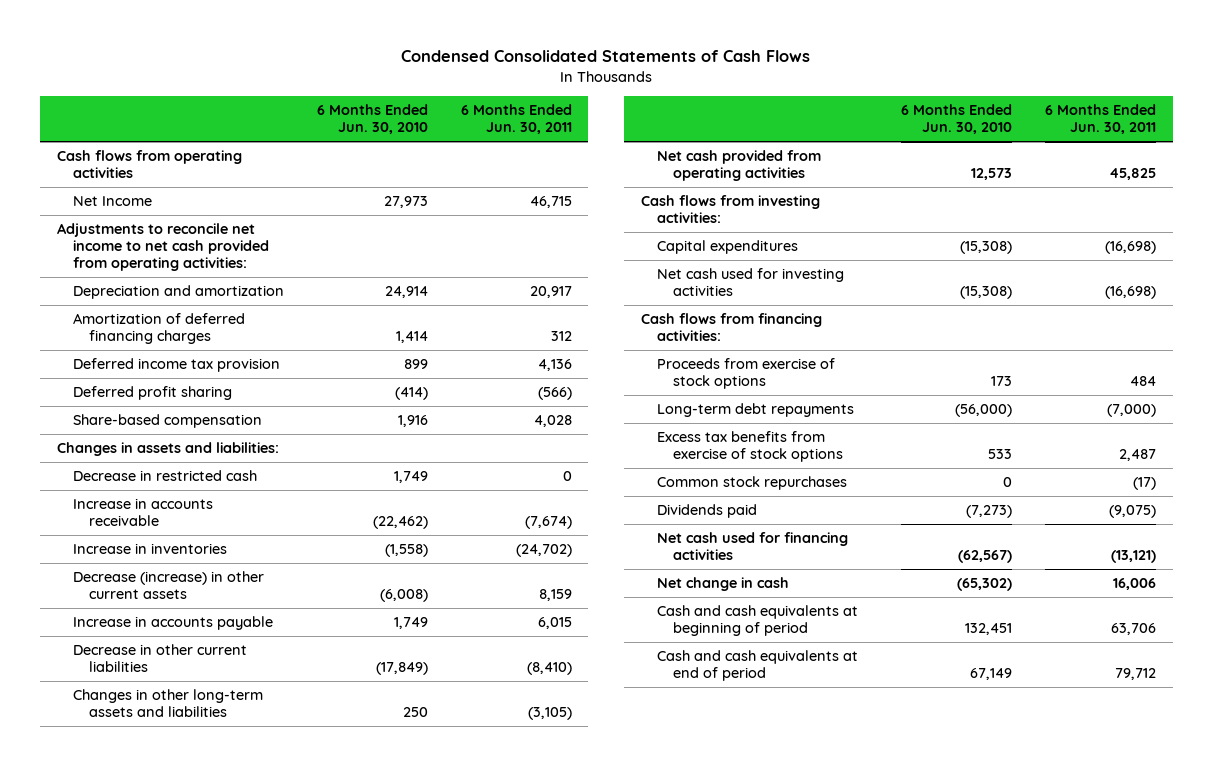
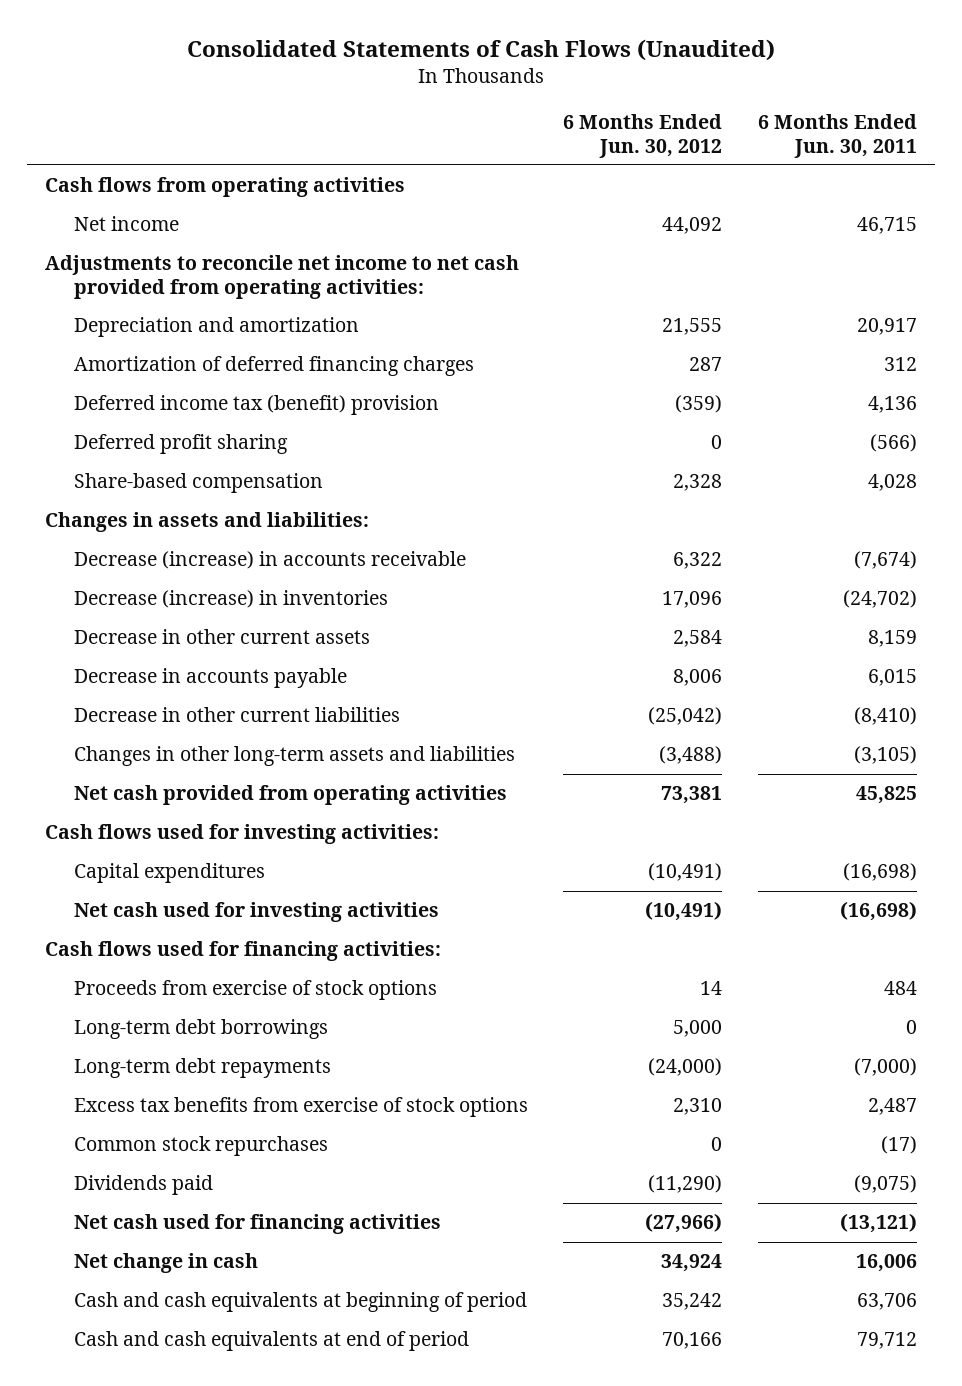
- Condensed Consolidated Statements of Cash Flows
+ Consolidated Statements of Cash Flows (Unaudited)
- | 6 Months Ended Jun. 30, 2010 | 6 Months Ended Jun. 30, 2011
+ | 6 Months Ended Jun. 30, 2012 | 6 Months Ended Jun. 30, 2011
- Net Income | 27,973 | 46,715
+ Net income | 44,092 | 46,715
- Deferred income tax provision | 899 | 4,136
+ Deferred income tax (benefit) provision | (359) | 4,136
- Decrease in restricted cash | 1,749 | 0
- Increase in accounts receivable | (22,462) | (7,674)
- Increase in inventories | (1,558) | (24,702)
- Decrease (increase) in other current assets | (6,008) | 8,159
- Increase in accounts payable | 1,749 | 6,015
+ Decrease (increase) in accounts receivable | 6,322 | (7,674)
+ Decrease (increase) in inventories | 17,096 | (24,702)
+ Decrease in other current assets | 2,584 | 8,159
+ Decrease in accounts payable | 8,006 | 6,015
- Cash flows from investing activities:
+ Cash flows used for investing activities:
- Cash flows from financing activities:
+ Cash flows used for financing activities:
+ Long-term debt borrowings | 5,000 | 0

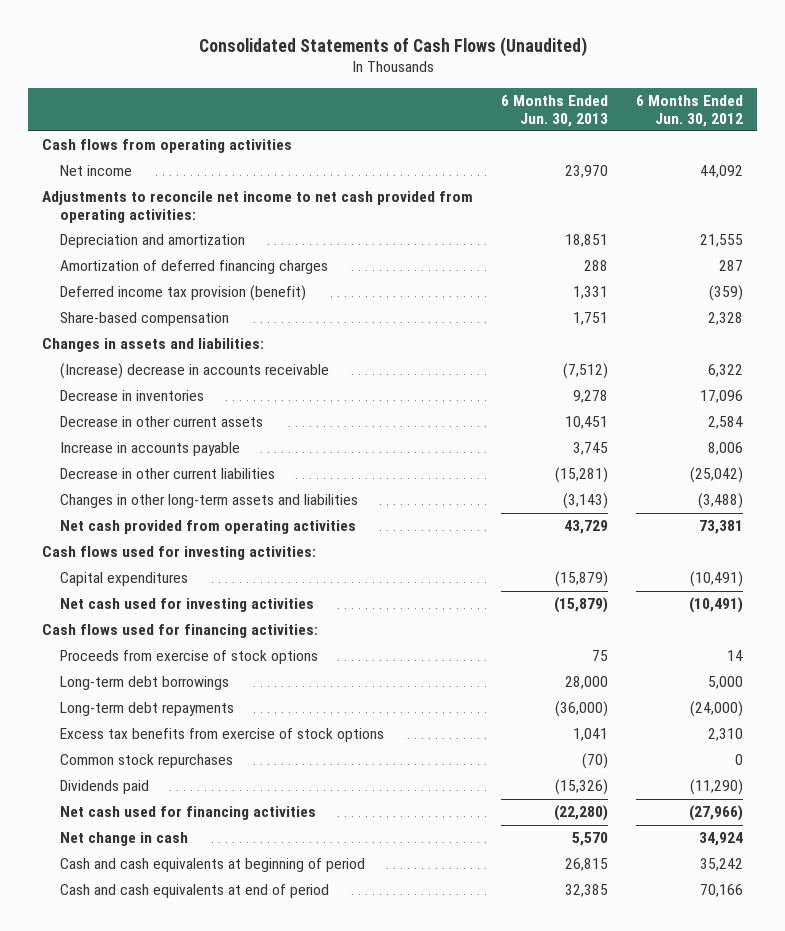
- | 6 Months Ended Jun. 30, 2012 | 6 Months Ended Jun. 30, 2011
+ | 6 Months Ended Jun. 30, 2013 | 6 Months Ended Jun. 30, 2012
- Deferred income tax (benefit) provision | (359) | 4,136
- Deferred profit sharing | 0 | (566)
+ Deferred income tax provision (benefit) | 1,331 | (359)
- Decrease (increase) in accounts receivable | 6,322 | (7,674)
- Decrease (increase) in inventories | 17,096 | (24,702)
+ (Increase) decrease in accounts receivable | (7,512) | 6,322
+ Decrease in inventories | 9,278 | 17,096
- Decrease in accounts payable | 8,006 | 6,015
+ Increase in accounts payable | 3,745 | 8,006

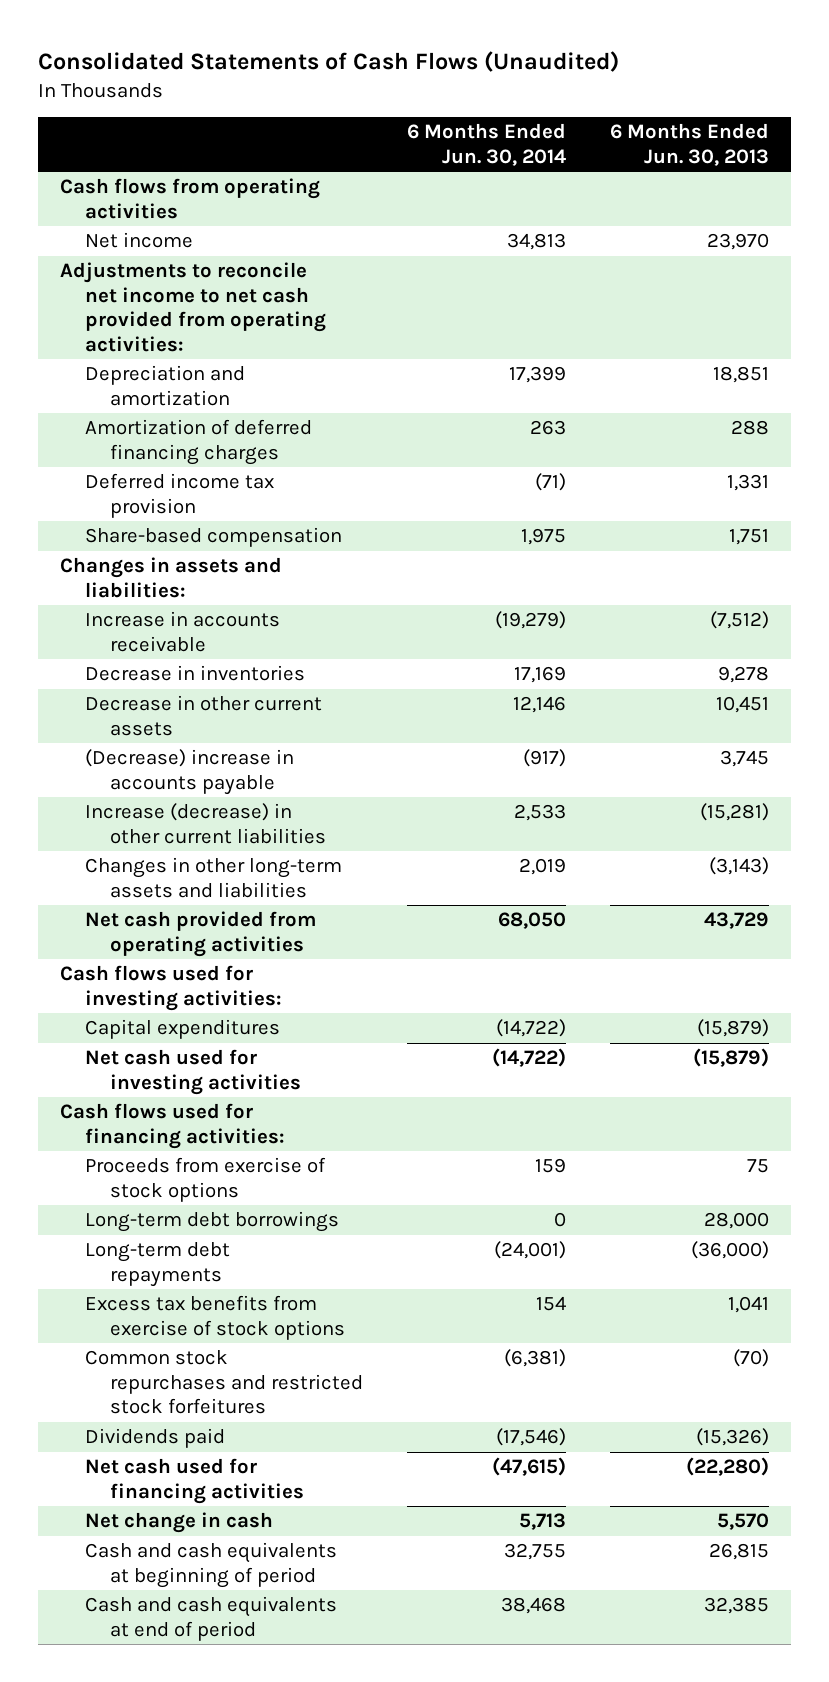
- | 6 Months Ended Jun. 30, 2013 | 6 Months Ended Jun. 30, 2012
+ | 6 Months Ended Jun. 30, 2014 | 6 Months Ended Jun. 30, 2013
- Deferred income tax provision (benefit) | 1,331 | (359)
+ Deferred income tax provision | (71) | 1,331
- (Increase) decrease in accounts receivable | (7,512) | 6,322
+ Increase in accounts receivable | (19,279) | (7,512)
- Increase in accounts payable | 3,745 | 8,006
- Decrease in other current liabilities | (15,281) | (25,042)
+ (Decrease) increase in accounts payable | (917) | 3,745
+ Increase (decrease) in other current liabilities | 2,533 | (15,281)
- Common stock repurchases | (70) | 0
+ Common stock repurchases and restricted stock forfeitures | (6,381) | (70)

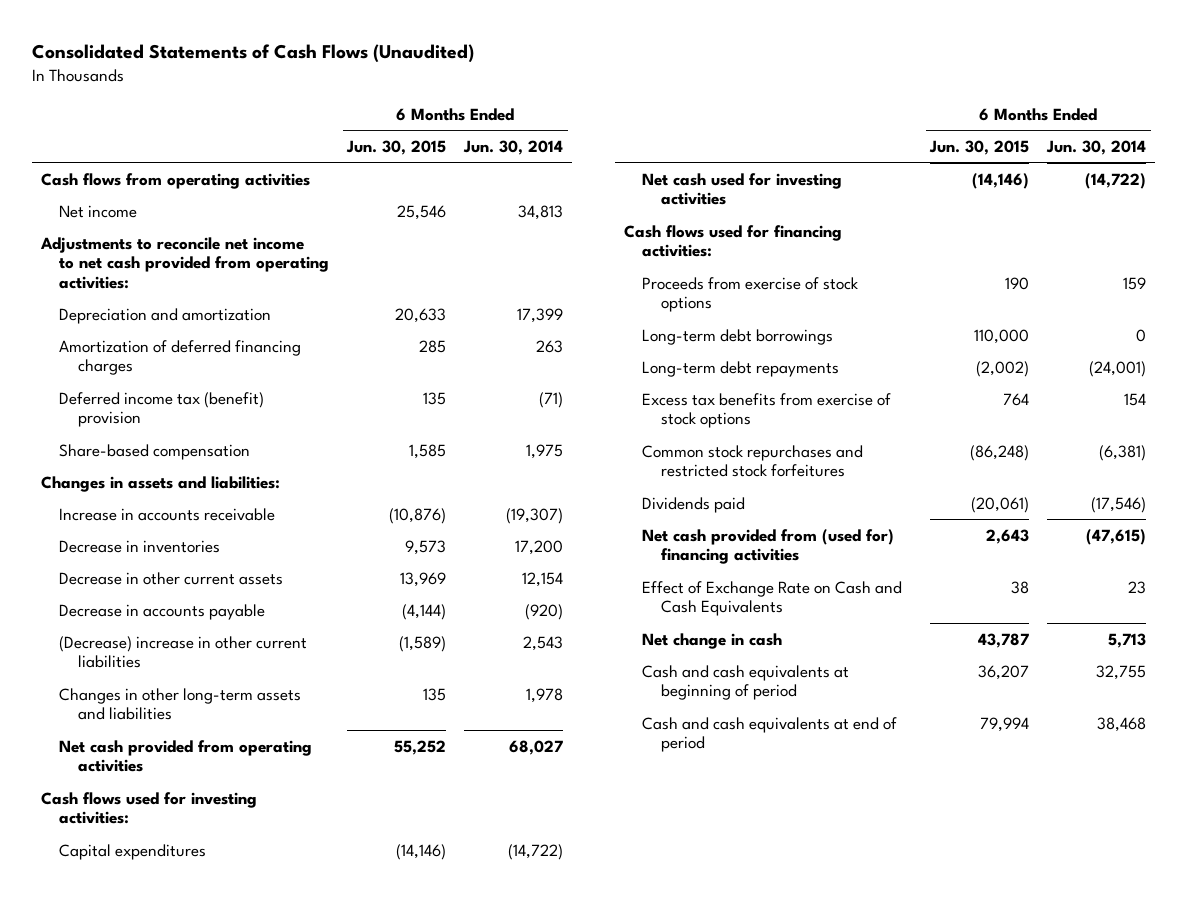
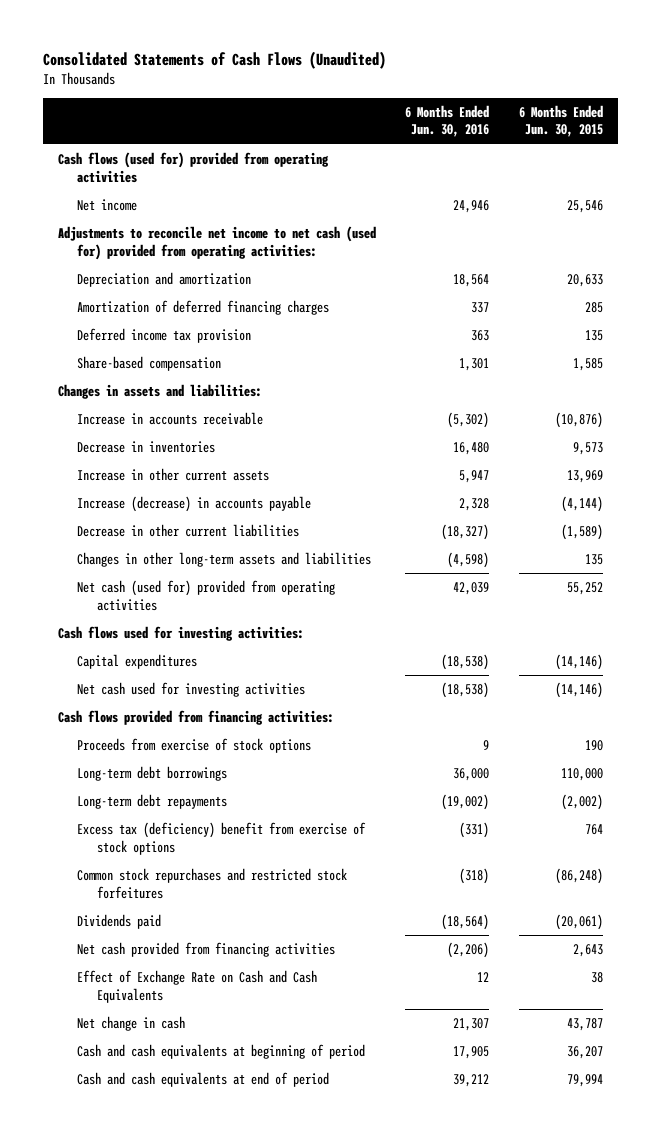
- | 6 Months Ended Jun. 30, 2015 | 6 Months Ended Jun. 30, 2014
+ | 6 Months Ended Jun. 30, 2016 | 6 Months Ended Jun. 30, 2015
- Cash flows from operating activities
+ Cash flows (used for) provided from operating activities
- Adjustments to reconcile net income to net cash provided from operating activities:
+ Adjustments to reconcile net income to net cash (used for) provided from operating activities:
- Deferred income tax (benefit) provision | 135 | (71)
+ Deferred income tax provision | 363 | 135
- Decrease in other current assets | 13,969 | 12,154
- Decrease in accounts payable | (4,144) | (920)
- (Decrease) increase in other current liabilities | (1,589) | 2,543
+ Increase in other current assets | 5,947 | 13,969
+ Increase (decrease) in accounts payable | 2,328 | (4,144)
+ Decrease in other current liabilities | (18,327) | (1,589)
- Net cash provided from operating activities | 55,252 | 68,027
+ Net cash (used for) provided from operating activities | 42,039 | 55,252
- Cash flows used for financing activities:
+ Cash flows provided from financing activities:
- Excess tax benefits from exercise of stock options | 764 | 154
+ Excess tax (deficiency) benefit from exercise of stock options | (331) | 764
- Net cash provided from (used for) financing activities | 2,643 | (47,615)
+ Net cash provided from financing activities | (2,206) | 2,643

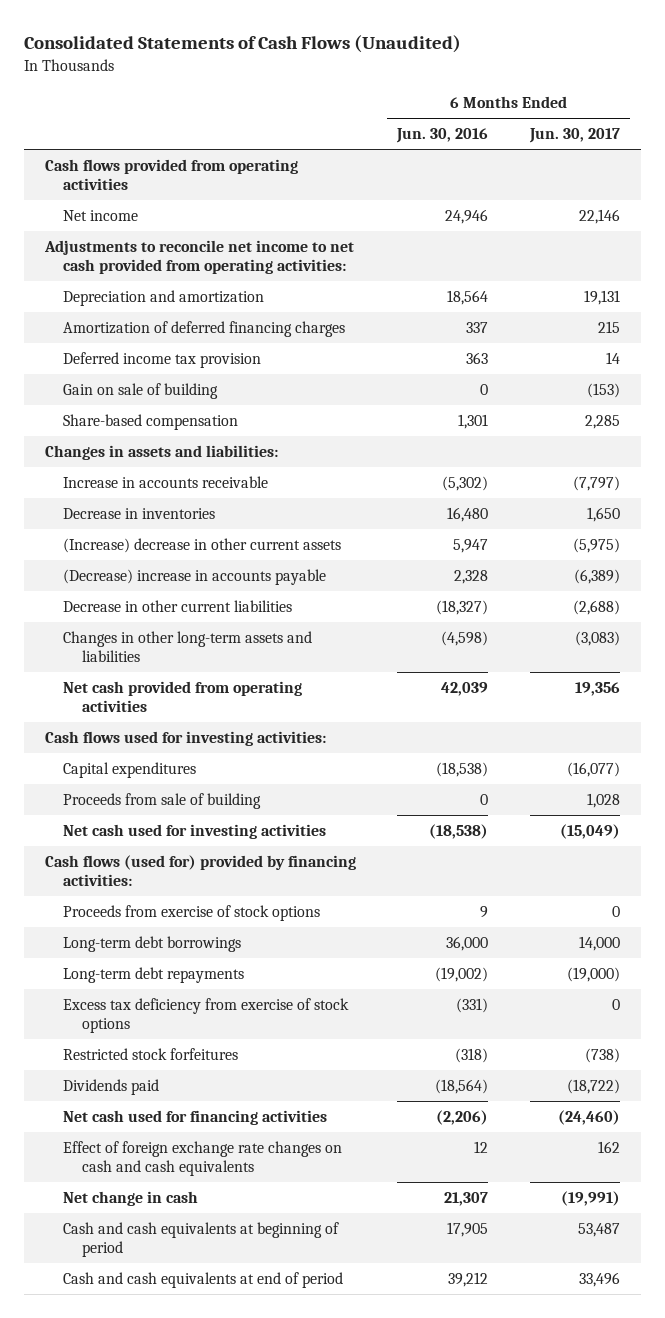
- | 6 Months Ended Jun. 30, 2016 | 6 Months Ended Jun. 30, 2015
+ | 6 Months Ended Jun. 30, 2016 | 6 Months Ended Jun. 30, 2017
- Cash flows (used for) provided from operating activities
+ Cash flows provided from operating activities
- Adjustments to reconcile net income to net cash (used for) provided from operating activities:
+ Adjustments to reconcile net income to net cash provided from operating activities:
+ Gain on sale of building | 0 | (153)
- Increase in other current assets | 5,947 | 13,969
- Increase (decrease) in accounts payable | 2,328 | (4,144)
+ (Increase) decrease in other current assets | 5,947 | (5,975)
+ (Decrease) increase in accounts payable | 2,328 | (6,389)
- Net cash (used for) provided from operating activities | 42,039 | 55,252
+ Net cash provided from operating activities | 42,039 | 19,356
+ Proceeds from sale of building | 0 | 1,028
- Cash flows provided from financing activities:
+ Cash flows (used for) provided by financing activities:
- Excess tax (deficiency) benefit from exercise of stock options | (331) | 764
- Common stock repurchases and restricted stock forfeitures | (318) | (86,248)
+ Excess tax deficiency from exercise of stock options | (331) | 0
+ Restricted stock forfeitures | (318) | (738)
- Net cash provided from financing activities | (2,206) | 2,643
- Effect of Exchange Rate on Cash and Cash Equivalents | 12 | 38
+ Net cash used for financing activities | (2,206) | (24,460)
+ Effect of foreign exchange rate changes on cash and cash equivalents | 12 | 162

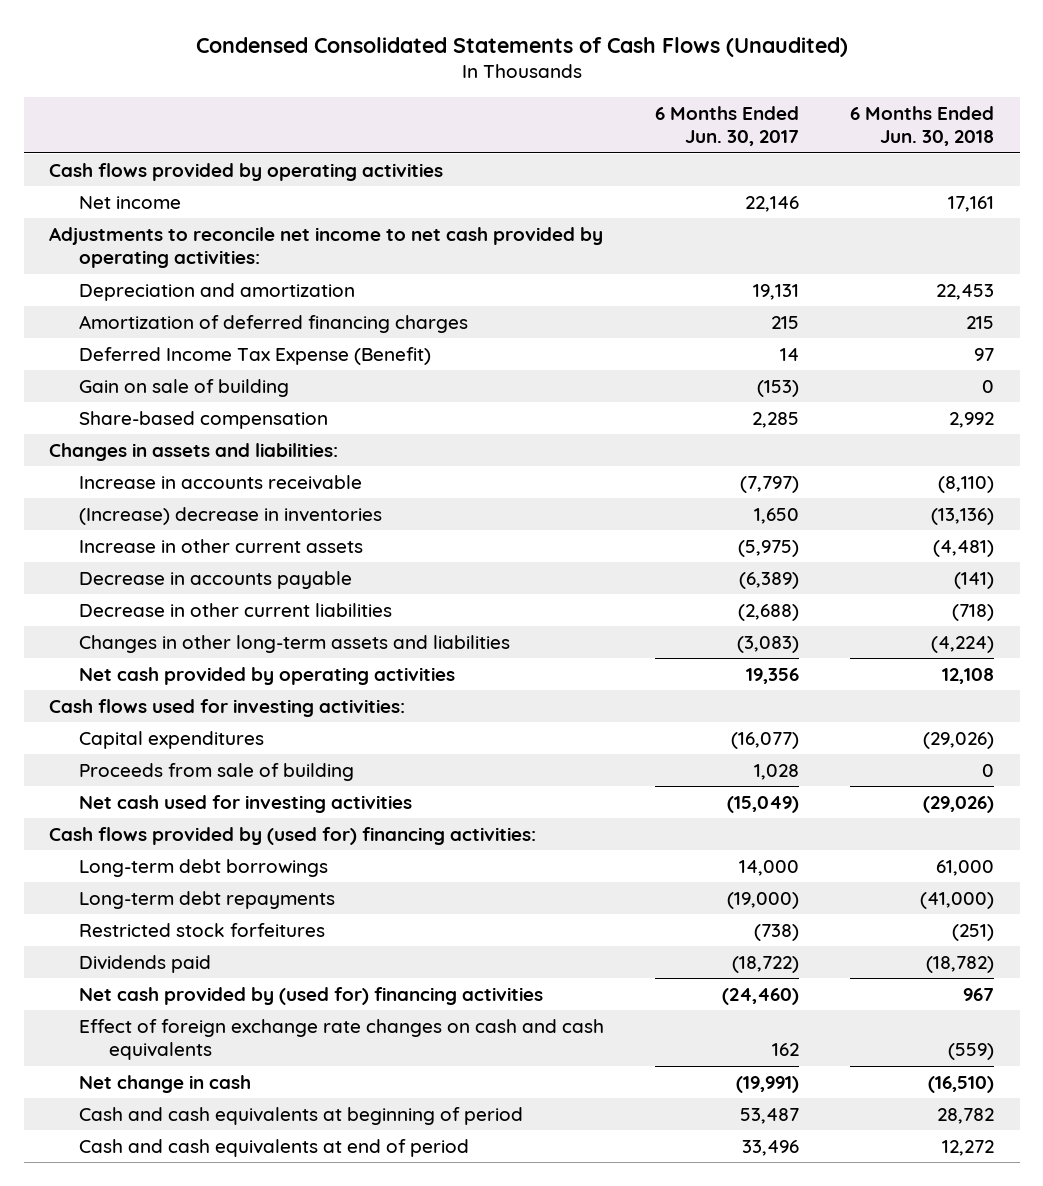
- Consolidated Statements of Cash Flows (Unaudited)
+ Condensed Consolidated Statements of Cash Flows (Unaudited)
- | 6 Months Ended Jun. 30, 2016 | 6 Months Ended Jun. 30, 2017
+ | 6 Months Ended Jun. 30, 2017 | 6 Months Ended Jun. 30, 2018
- Cash flows provided from operating activities
+ Cash flows provided by operating activities
- Adjustments to reconcile net income to net cash provided from operating activities:
+ Adjustments to reconcile net income to net cash provided by operating activities:
- Deferred income tax provision | 363 | 14
+ Deferred Income Tax Expense (Benefit) | 14 | 97
- Decrease in inventories | 16,480 | 1,650
- (Increase) decrease in other current assets | 5,947 | (5,975)
- (Decrease) increase in accounts payable | 2,328 | (6,389)
+ (Increase) decrease in inventories | 1,650 | (13,136)
+ Increase in other current assets | (5,975) | (4,481)
+ Decrease in accounts payable | (6,389) | (141)
- Net cash provided from operating activities | 42,039 | 19,356
+ Net cash provided by operating activities | 19,356 | 12,108
- Cash flows (used for) provided by financing activities:
- Proceeds from exercise of stock options | 9 | 0
+ Cash flows provided by (used for) financing activities:
- Excess tax deficiency from exercise of stock options | (331) | 0
- Net cash used for financing activities | (2,206) | (24,460)
+ Net cash provided by (used for) financing activities | (24,460) | 967

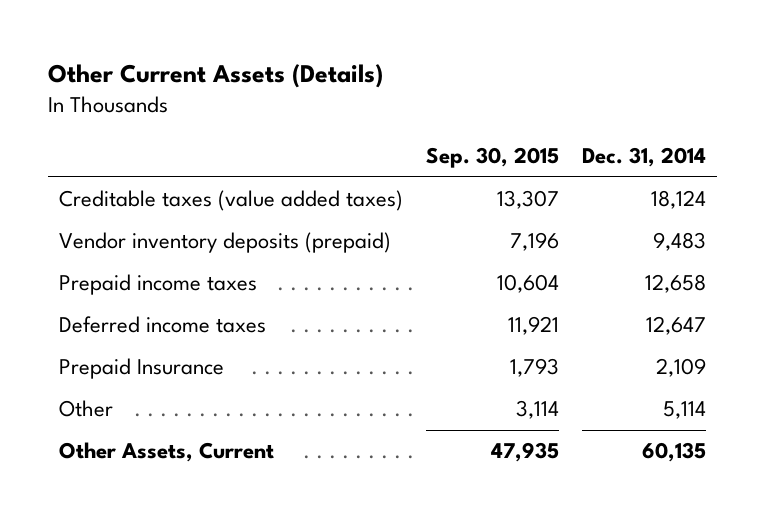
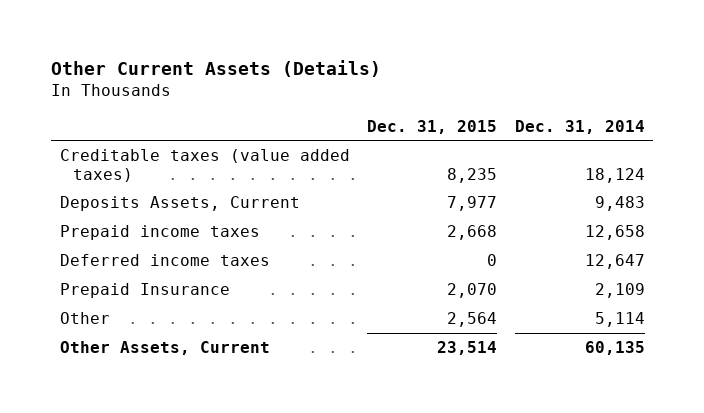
- | Sep. 30, 2015 | Dec. 31, 2014
+ | Dec. 31, 2015 | Dec. 31, 2014
- Vendor inventory deposits (prepaid) | 7,196 | 9,483
+ Deposits Assets, Current | 7,977 | 9,483

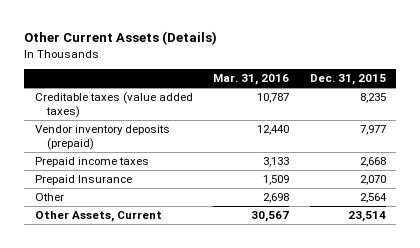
- | Dec. 31, 2015 | Dec. 31, 2014
+ | Mar. 31, 2016 | Dec. 31, 2015
- Deposits Assets, Current | 7,977 | 9,483
+ Vendor inventory deposits (prepaid) | 12,440 | 7,977
- Deferred income taxes | 0 | 12,647

